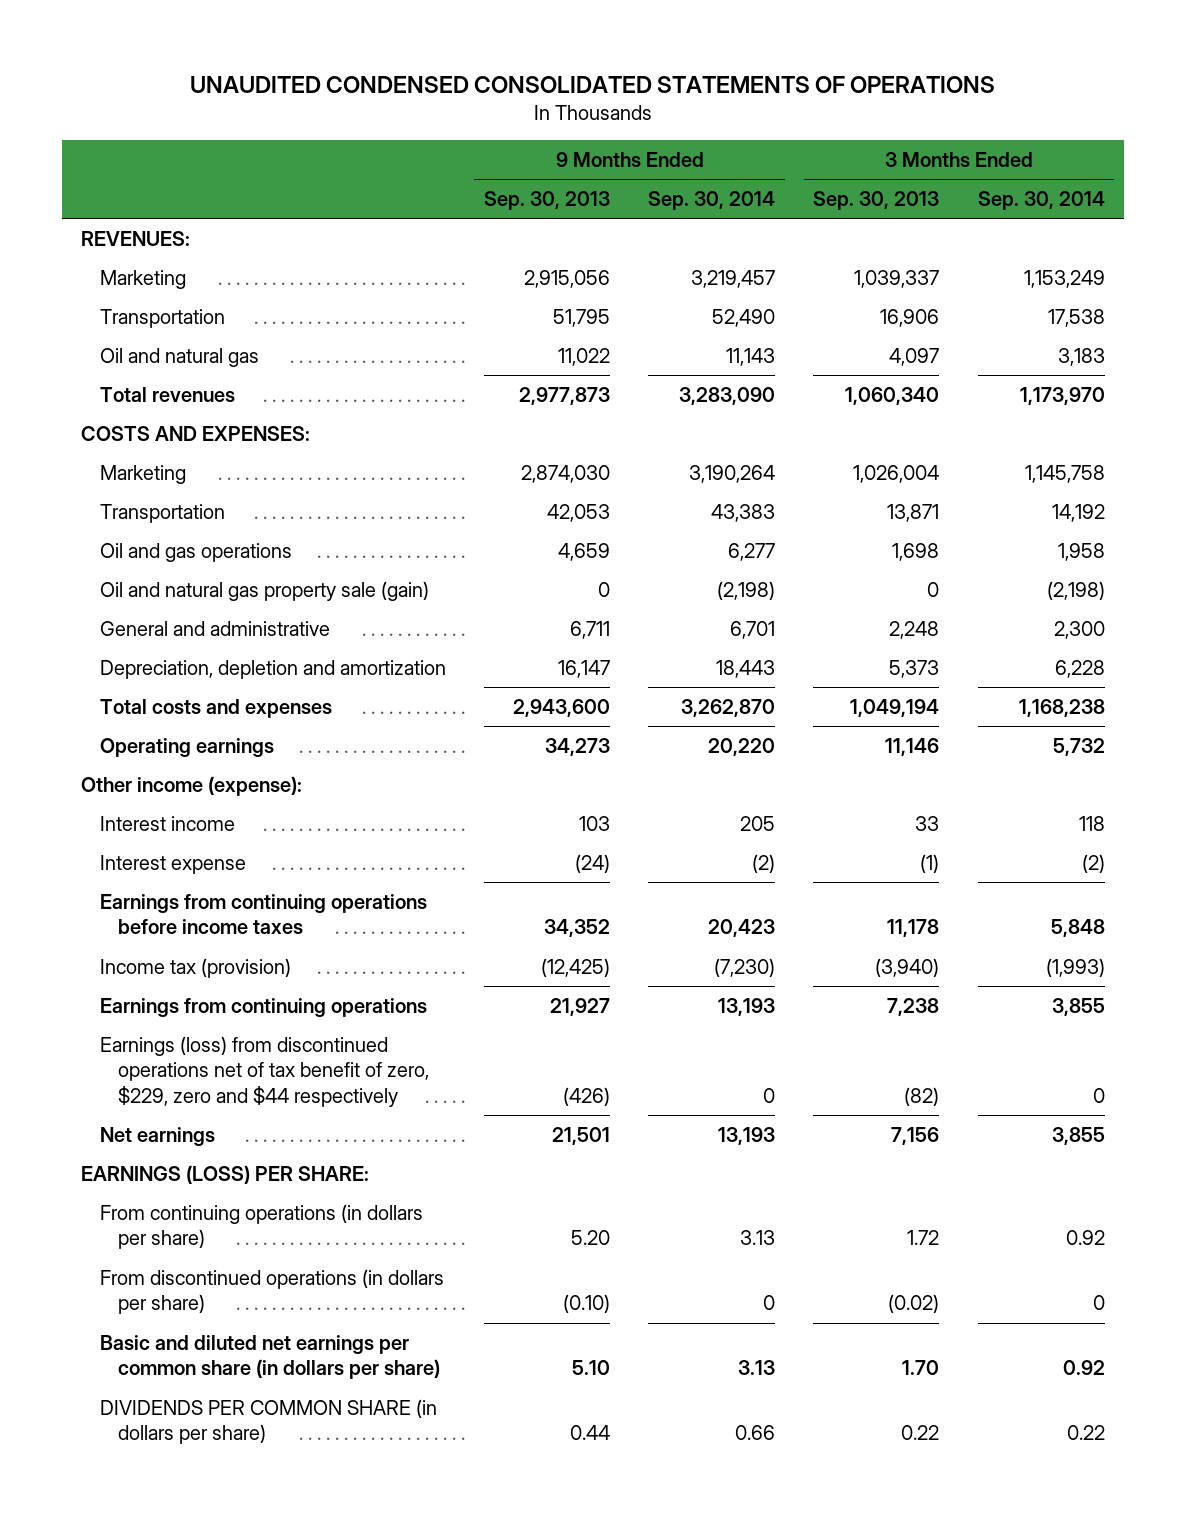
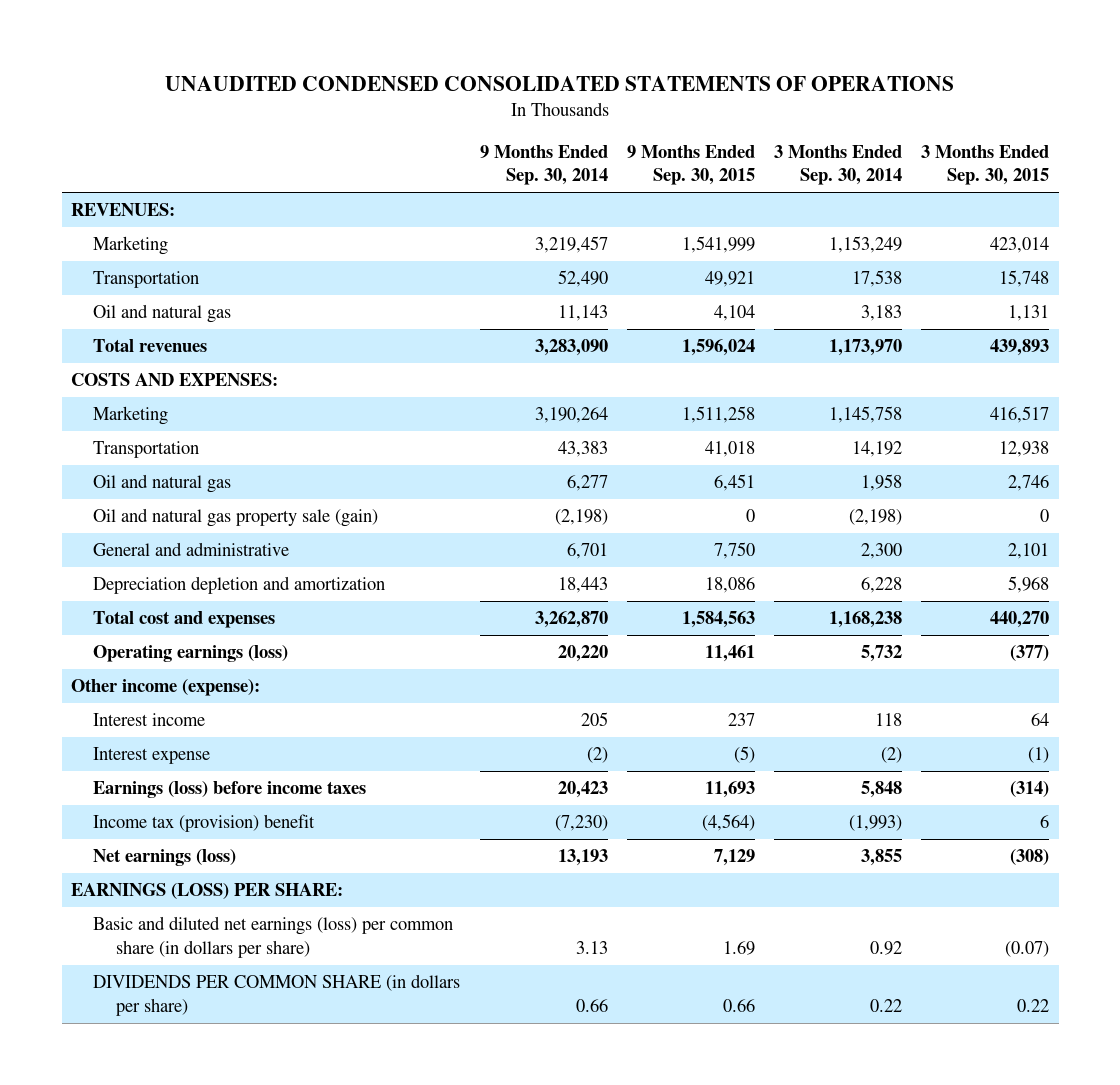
- | 9 Months Ended Sep. 30, 2013 | 9 Months Ended Sep. 30, 2014 | 3 Months Ended Sep. 30, 2013 | 3 Months Ended Sep. 30, 2014
+ | 9 Months Ended Sep. 30, 2014 | 9 Months Ended Sep. 30, 2015 | 3 Months Ended Sep. 30, 2014 | 3 Months Ended Sep. 30, 2015
- Oil and gas operations | 4,659 | 6,277 | 1,698 | 1,958
+ Oil and natural gas | 6,277 | 6,451 | 1,958 | 2,746
- Depreciation, depletion and amortization | 16,147 | 18,443 | 5,373 | 6,228
- Total costs and expenses | 2,943,600 | 3,262,870 | 1,049,194 | 1,168,238
- Operating earnings | 34,273 | 20,220 | 11,146 | 5,732
+ Depreciation depletion and amortization | 18,443 | 18,086 | 6,228 | 5,968
+ Total cost and expenses | 3,262,870 | 1,584,563 | 1,168,238 | 440,270
+ Operating earnings (loss) | 20,220 | 11,461 | 5,732 | (377)
- Earnings from continuing operations before income taxes | 34,352 | 20,423 | 11,178 | 5,848
- Income tax (provision) | (12,425) | (7,230) | (3,940) | (1,993)
- Earnings from continuing operations | 21,927 | 13,193 | 7,238 | 3,855
- Earnings (loss) from discontinued operations net of tax benefit of zero, $229, zero and $44 respectively | (426) | 0 | (82) | 0
- Net earnings | 21,501 | 13,193 | 7,156 | 3,855
+ Earnings (loss) before income taxes | 20,423 | 11,693 | 5,848 | (314)
+ Income tax (provision) benefit | (7,230) | (4,564) | (1,993) | 6
+ Net earnings (loss) | 13,193 | 7,129 | 3,855 | (308)
- From continuing operations (in dollars per share) | 5.20 | 3.13 | 1.72 | 0.92
- From discontinued operations (in dollars per share) | (0.10) | 0 | (0.02) | 0
- Basic and diluted net earnings per common share (in dollars per share) | 5.10 | 3.13 | 1.70 | 0.92
+ Basic and diluted net earnings (loss) per common share (in dollars per share) | 3.13 | 1.69 | 0.92 | (0.07)

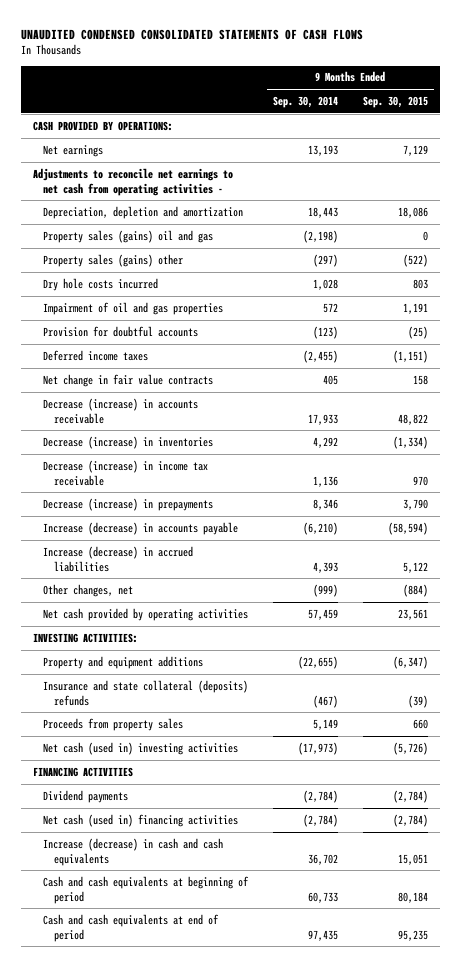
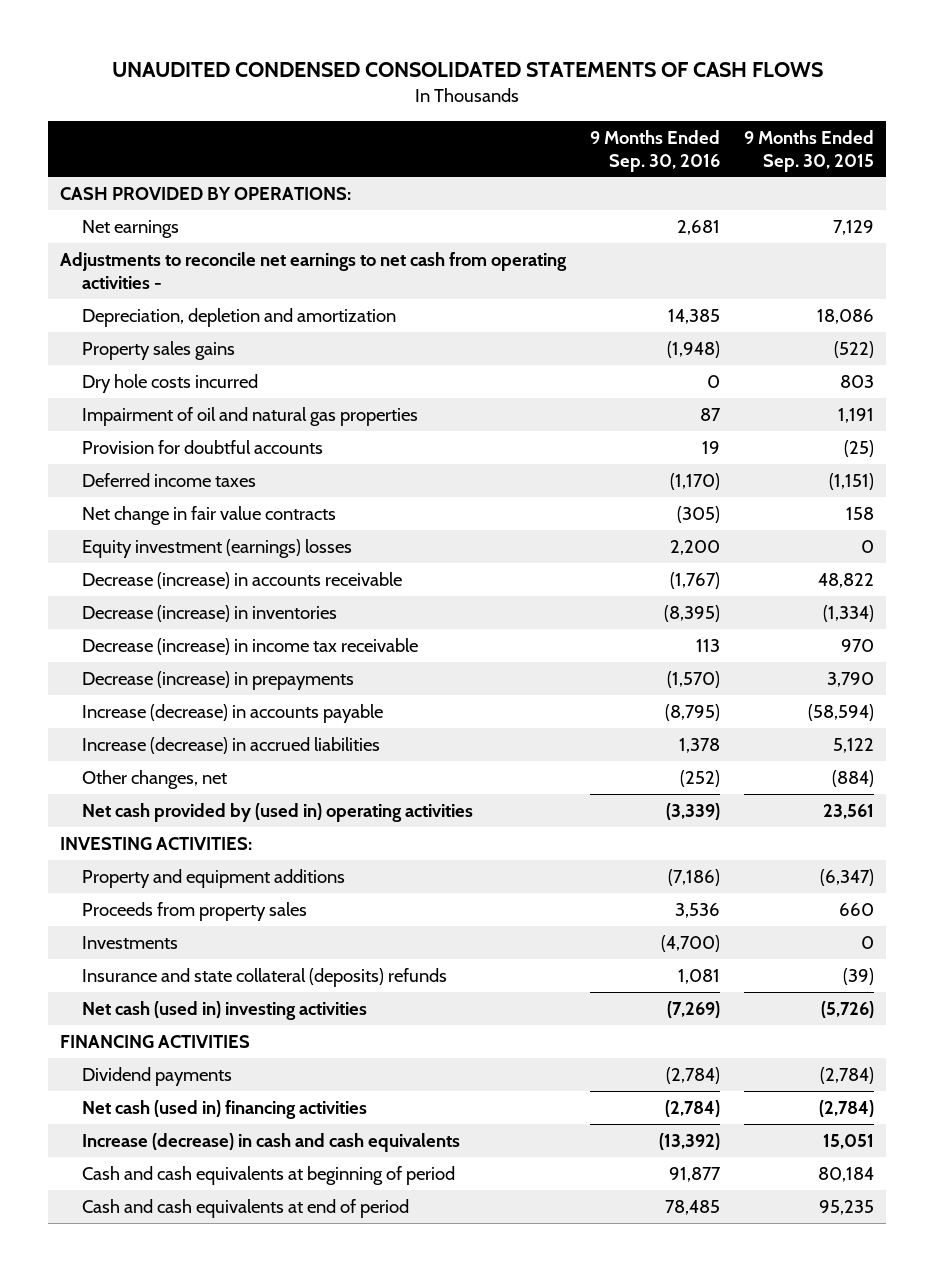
- | 9 Months Ended Sep. 30, 2014 | 9 Months Ended Sep. 30, 2015
+ | 9 Months Ended Sep. 30, 2016 | 9 Months Ended Sep. 30, 2015
- Property sales (gains) oil and gas | (2,198) | 0
- Property sales (gains) other | (297) | (522)
+ Property sales gains | (1,948) | (522)
- Impairment of oil and gas properties | 572 | 1,191
+ Impairment of oil and natural gas properties | 87 | 1,191
+ Equity investment (earnings) losses | 2,200 | 0
- Net cash provided by operating activities | 57,459 | 23,561
+ Net cash provided by (used in) operating activities | (3,339) | 23,561
+ Investments | (4,700) | 0
moved down: Insurance and state collateral (deposits) refunds | 1,081 | (39)

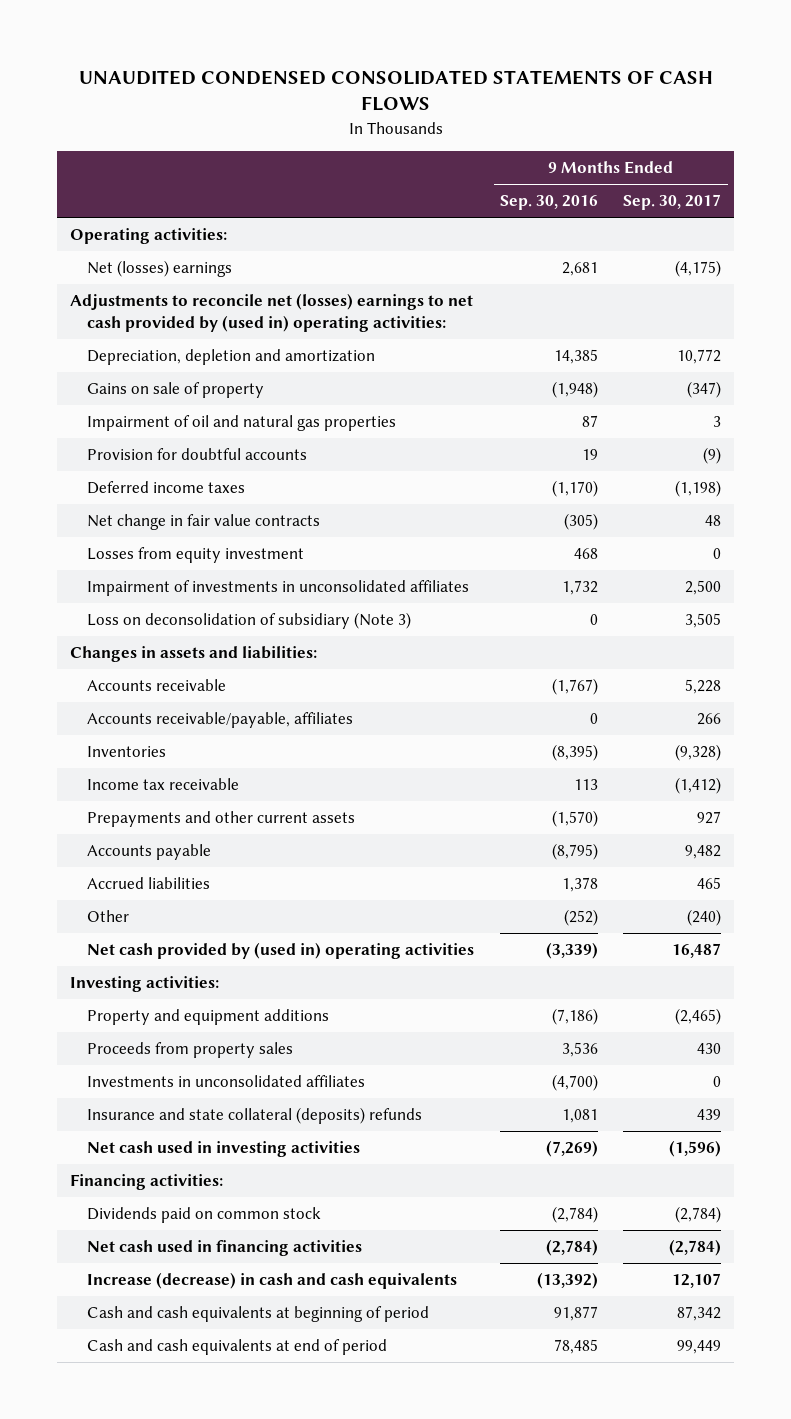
- | 9 Months Ended Sep. 30, 2016 | 9 Months Ended Sep. 30, 2015
+ | 9 Months Ended Sep. 30, 2016 | 9 Months Ended Sep. 30, 2017
- CASH PROVIDED BY OPERATIONS:
- Net earnings | 2,681 | 7,129
- Adjustments to reconcile net earnings to net cash from operating activities -
+ Operating activities:
+ Net (losses) earnings | 2,681 | (4,175)
+ Adjustments to reconcile net (losses) earnings to net cash provided by (used in) operating activities:
- Property sales gains | (1,948) | (522)
- Dry hole costs incurred | 0 | 803
+ Gains on sale of property | (1,948) | (347)
- Equity investment (earnings) losses | 2,200 | 0
- Decrease (increase) in accounts receivable | (1,767) | 48,822
- Decrease (increase) in inventories | (8,395) | (1,334)
- Decrease (increase) in income tax receivable | 113 | 970
- Decrease (increase) in prepayments | (1,570) | 3,790
- Increase (decrease) in accounts payable | (8,795) | (58,594)
- Increase (decrease) in accrued liabilities | 1,378 | 5,122
- Other changes, net | (252) | (884)
+ Losses from equity investment | 468 | 0
+ Impairment of investments in unconsolidated affiliates | 1,732 | 2,500
+ Loss on deconsolidation of subsidiary (Note 3) | 0 | 3,505
+ Changes in assets and liabilities:
+ Accounts receivable | (1,767) | 5,228
+ Accounts receivable/payable, affiliates | 0 | 266
+ Inventories | (8,395) | (9,328)
+ Income tax receivable | 113 | (1,412)
+ Prepayments and other current assets | (1,570) | 927
+ Accounts payable | (8,795) | 9,482
+ Accrued liabilities | 1,378 | 465
+ Other | (252) | (240)
- INVESTING ACTIVITIES:
+ Investing activities:
- Investments | (4,700) | 0
+ Investments in unconsolidated affiliates | (4,700) | 0
- Net cash (used in) investing activities | (7,269) | (5,726)
- FINANCING ACTIVITIES
- Dividend payments | (2,784) | (2,784)
- Net cash (used in) financing activities | (2,784) | (2,784)
+ Net cash used in investing activities | (7,269) | (1,596)
+ Financing activities:
+ Dividends paid on common stock | (2,784) | (2,784)
+ Net cash used in financing activities | (2,784) | (2,784)

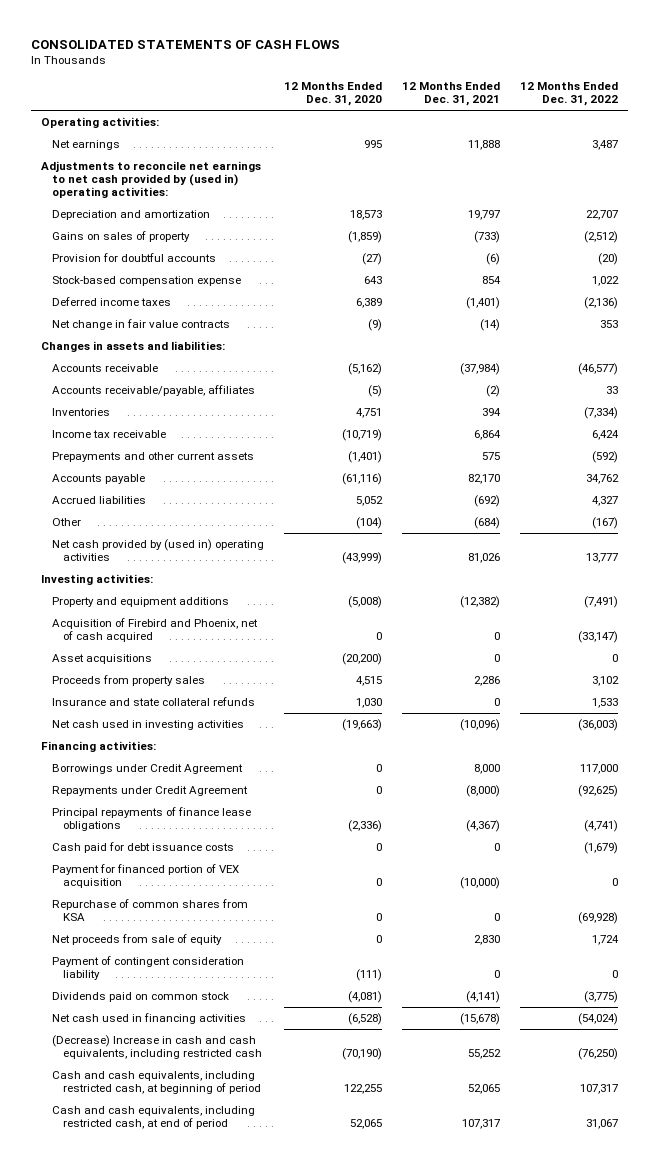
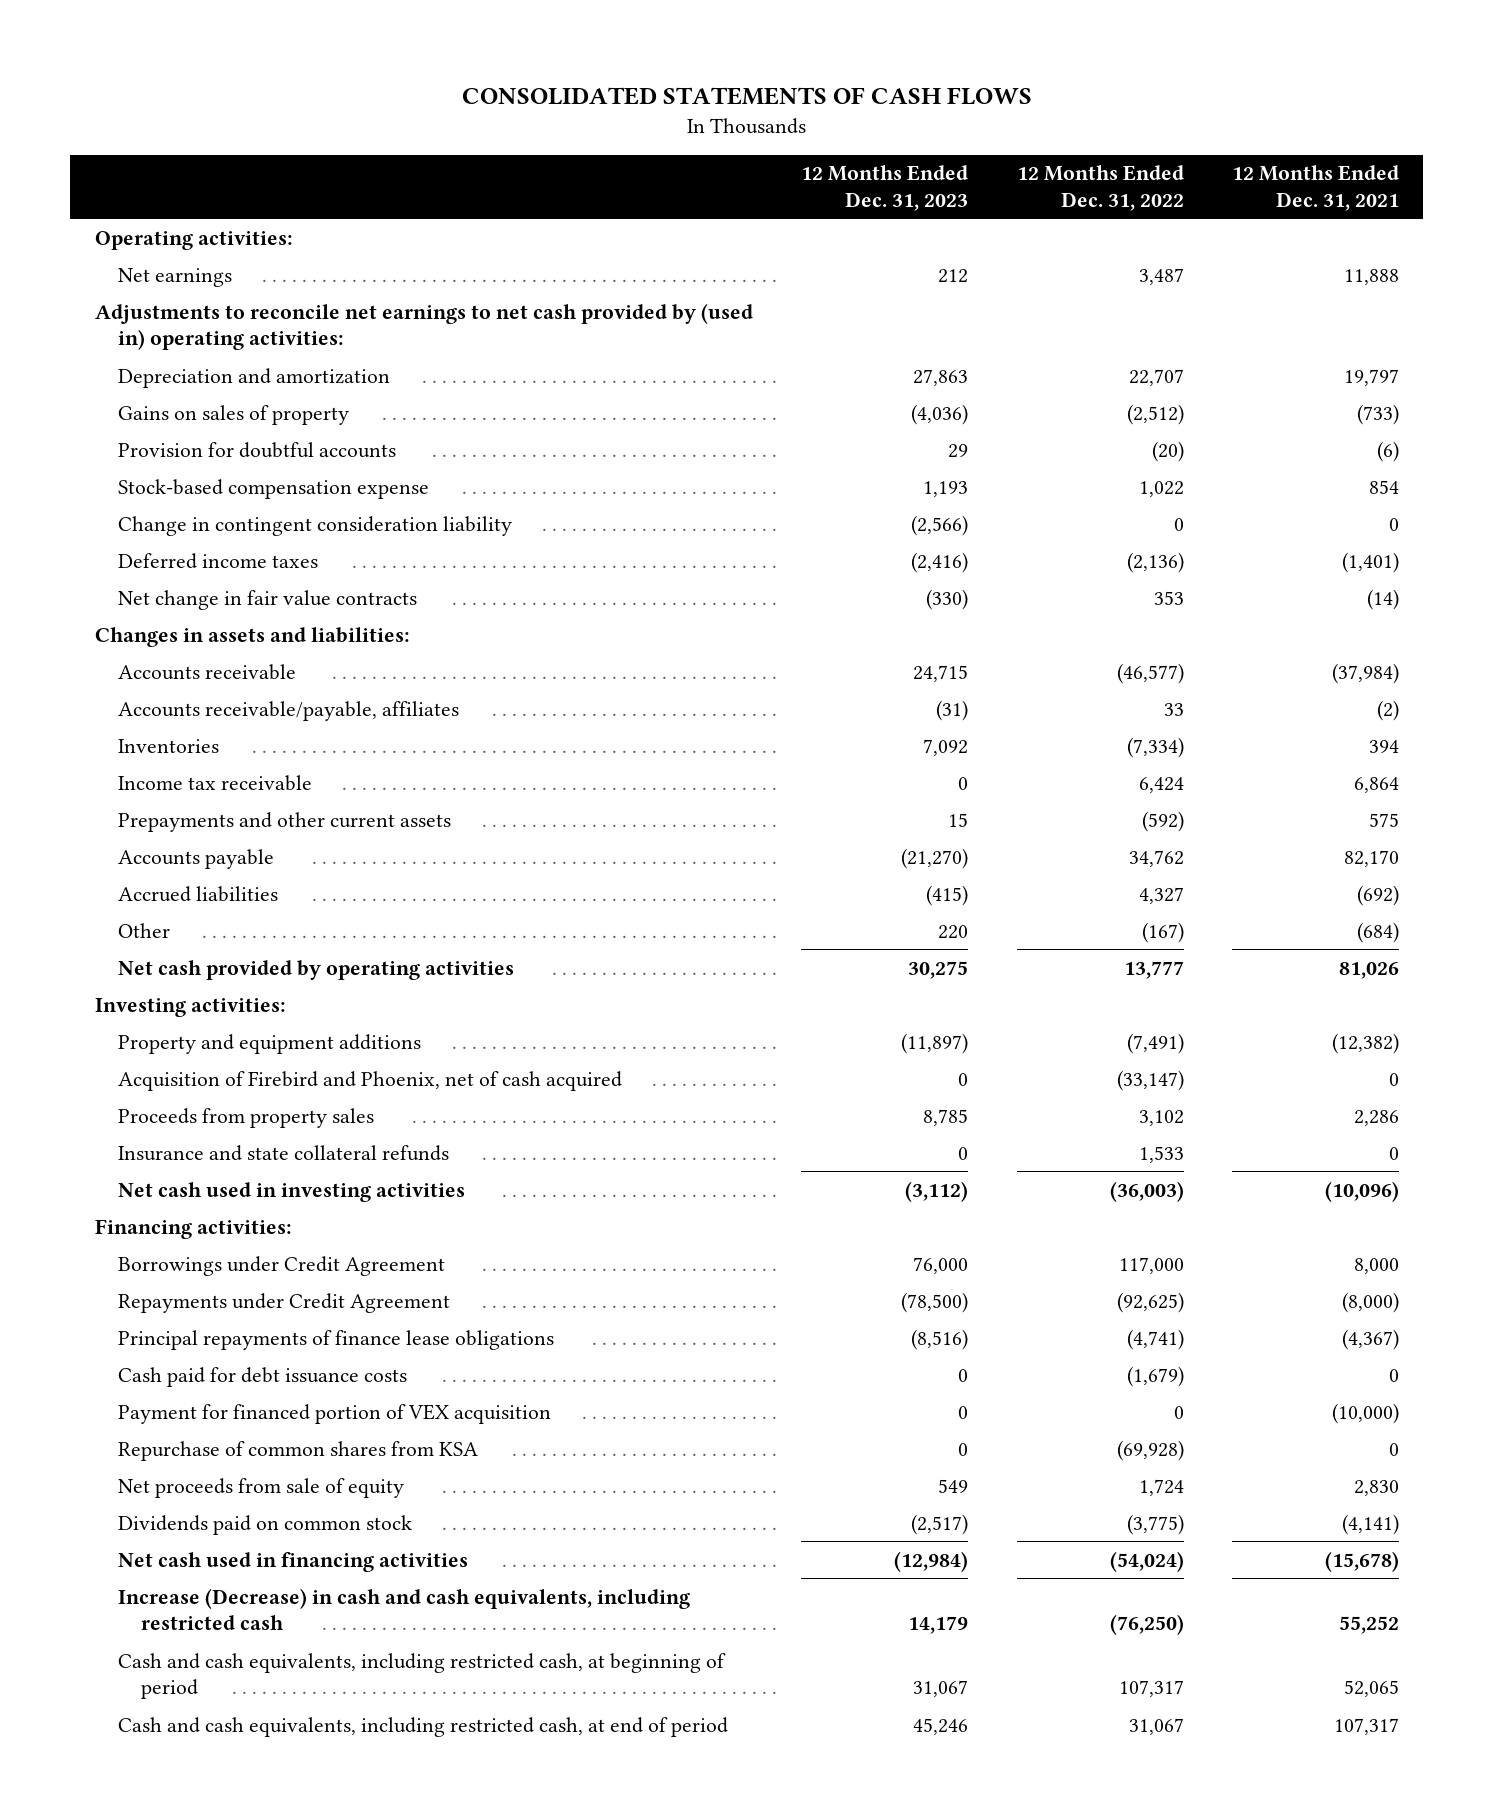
- | 12 Months Ended Dec. 31, 2020 | 12 Months Ended Dec. 31, 2021 | 12 Months Ended Dec. 31, 2022
+ | 12 Months Ended Dec. 31, 2023 | 12 Months Ended Dec. 31, 2022 | 12 Months Ended Dec. 31, 2021
+ Change in contingent consideration liability | (2,566) | 0 | 0
- Net cash provided by (used in) operating activities | (43,999) | 81,026 | 13,777
+ Net cash provided by operating activities | 30,275 | 13,777 | 81,026
- Asset acquisitions | (20,200) | 0 | 0
- Payment of contingent consideration liability | (111) | 0 | 0
- (Decrease) Increase in cash and cash equivalents, including restricted cash | (70,190) | 55,252 | (76,250)
+ Increase (Decrease) in cash and cash equivalents, including restricted cash | 14,179 | (76,250) | 55,252

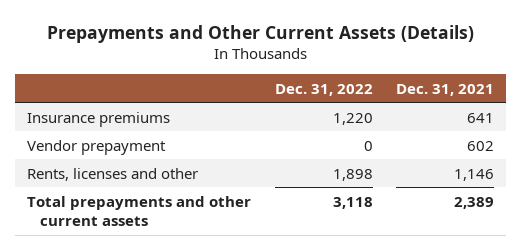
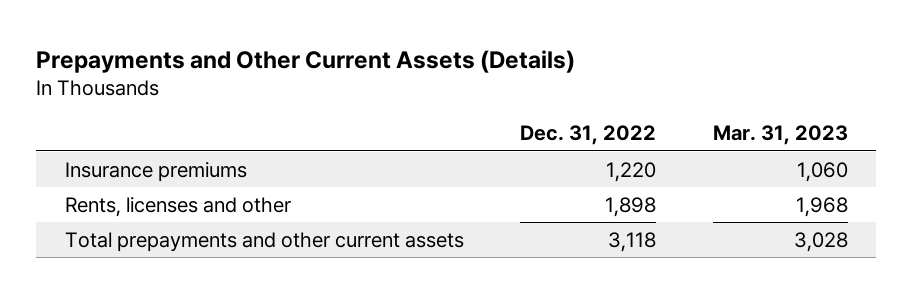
- | Dec. 31, 2022 | Dec. 31, 2021
+ | Dec. 31, 2022 | Mar. 31, 2023
- Vendor prepayment | 0 | 602

